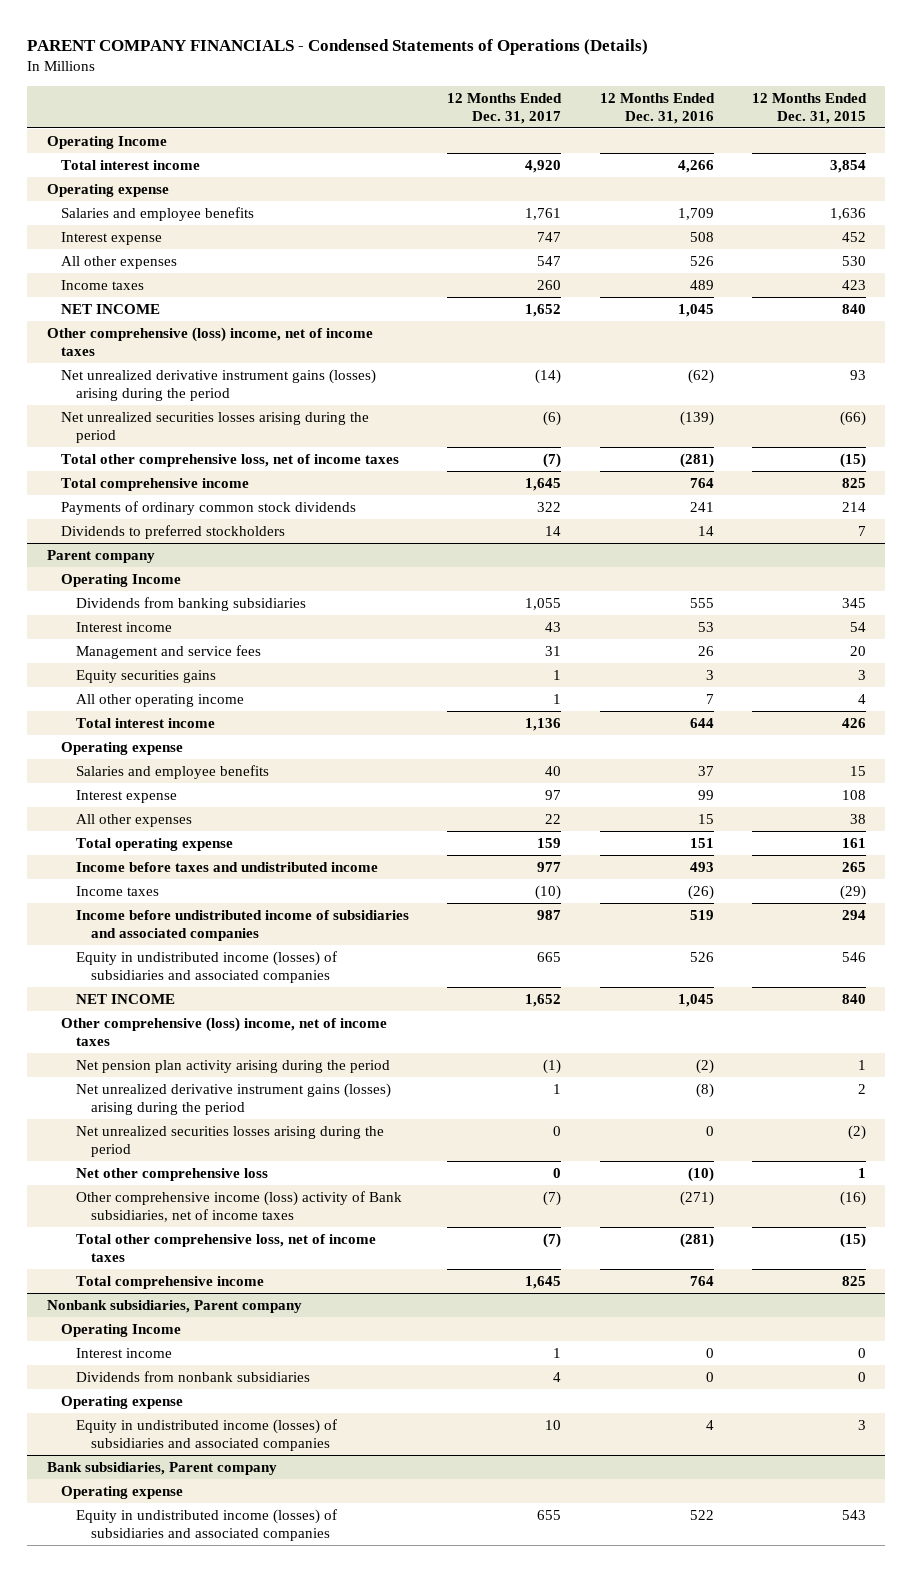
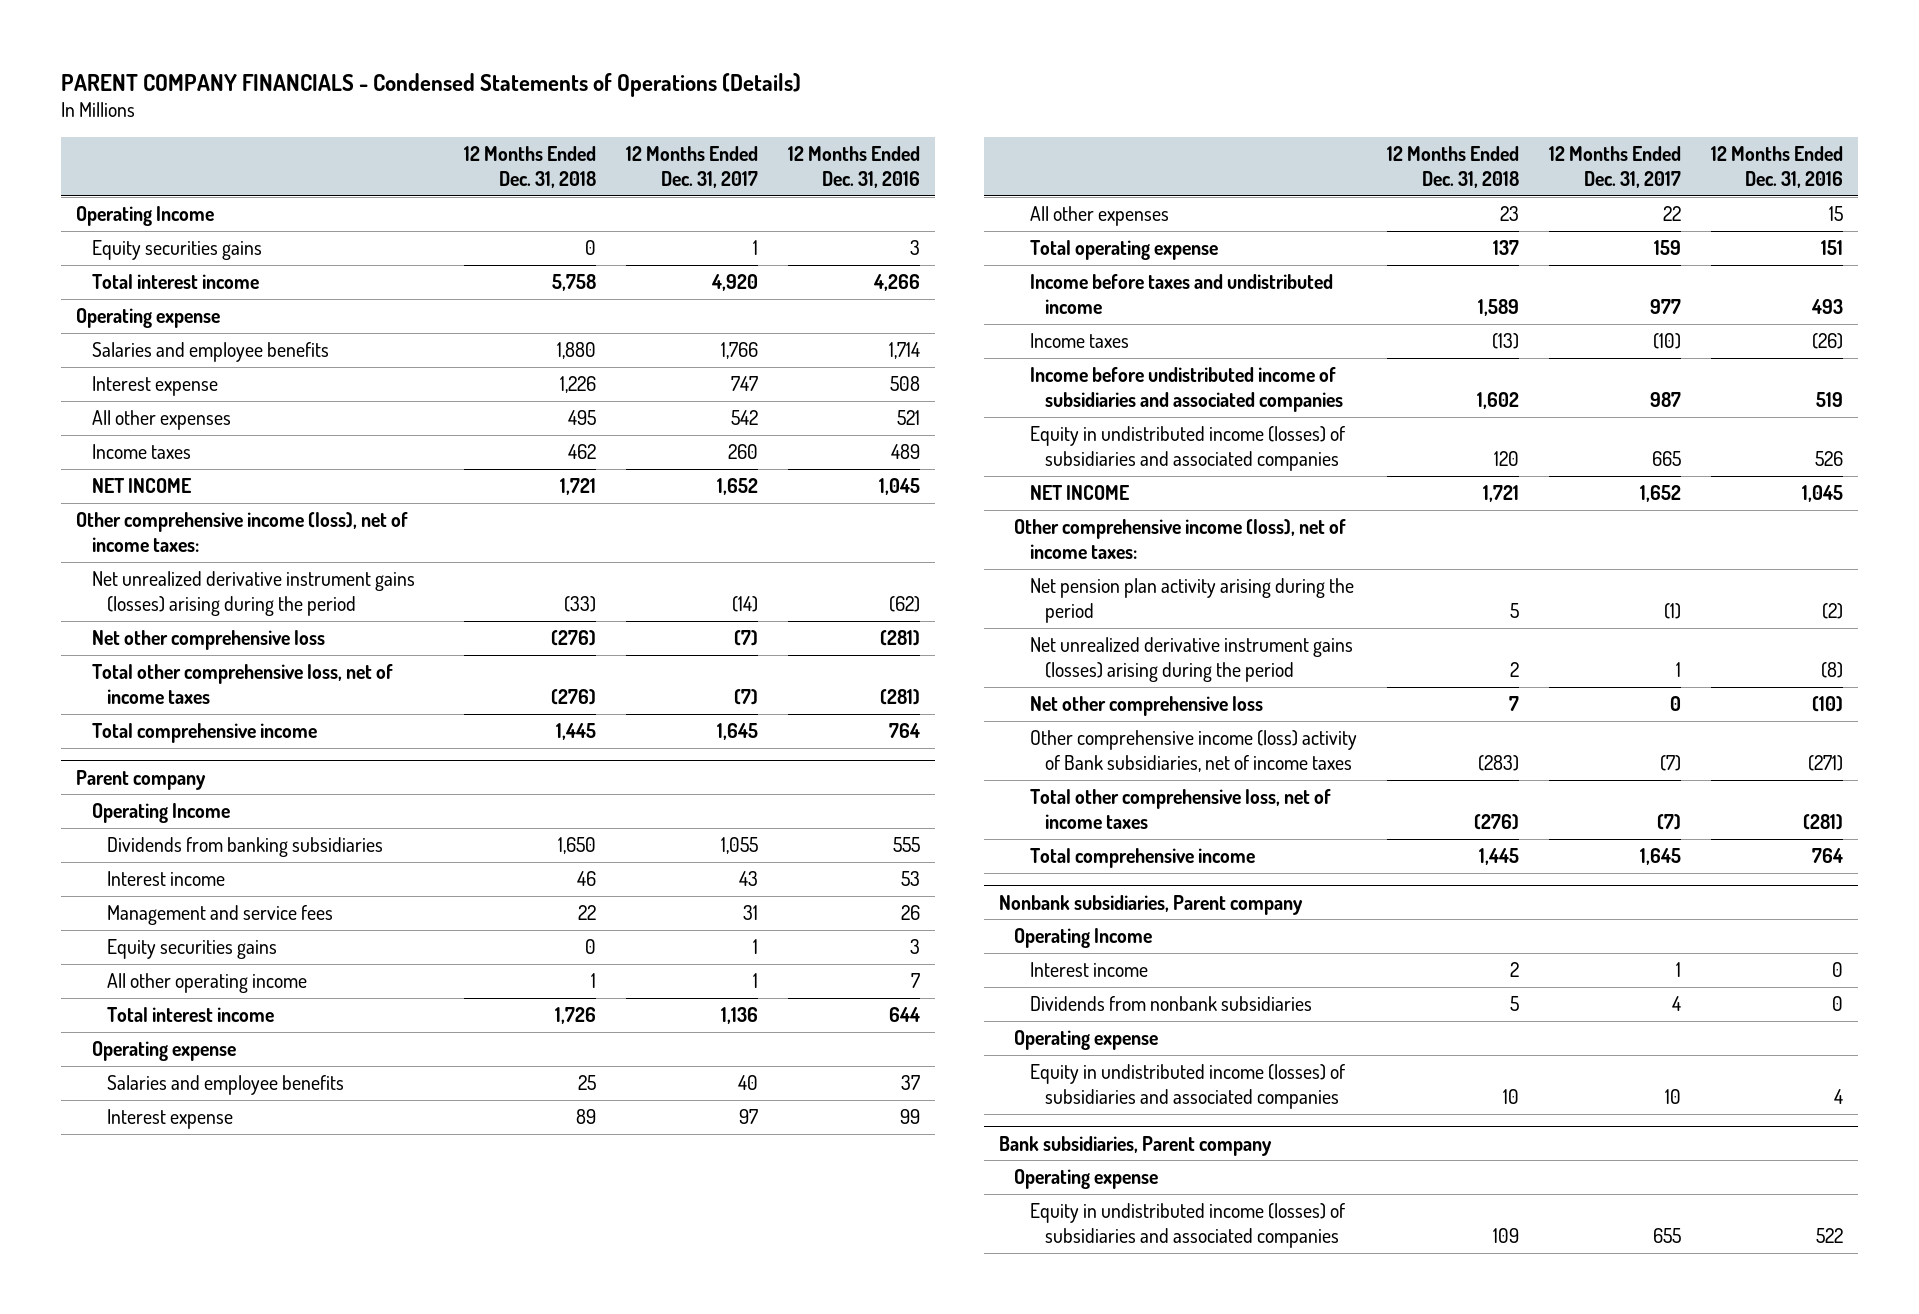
- | 12 Months Ended Dec. 31, 2017 | 12 Months Ended Dec. 31, 2016 | 12 Months Ended Dec. 31, 2015
+ | 12 Months Ended Dec. 31, 2018 | 12 Months Ended Dec. 31, 2017 | 12 Months Ended Dec. 31, 2016
+ Equity securities gains | 0 | 1 | 3
- Salaries and employee benefits | 1,761 | 1,709 | 1,636
+ Salaries and employee benefits | 1,880 | 1,766 | 1,714
- All other expenses | 547 | 526 | 530
+ All other expenses | 495 | 542 | 521
- Other comprehensive (loss) income, net of income taxes
+ Other comprehensive income (loss), net of income taxes:
- Net unrealized securities losses arising during the period | (6) | (139) | (66)
+ Net other comprehensive loss | (276) | (7) | (281)
- Payments of ordinary common stock dividends | 322 | 241 | 214
- Dividends to preferred stockholders | 14 | 14 | 7
@ Parent company
- Other comprehensive (loss) income, net of income taxes
+ Other comprehensive income (loss), net of income taxes:
- Net unrealized securities losses arising during the period | 0 | 0 | (2)

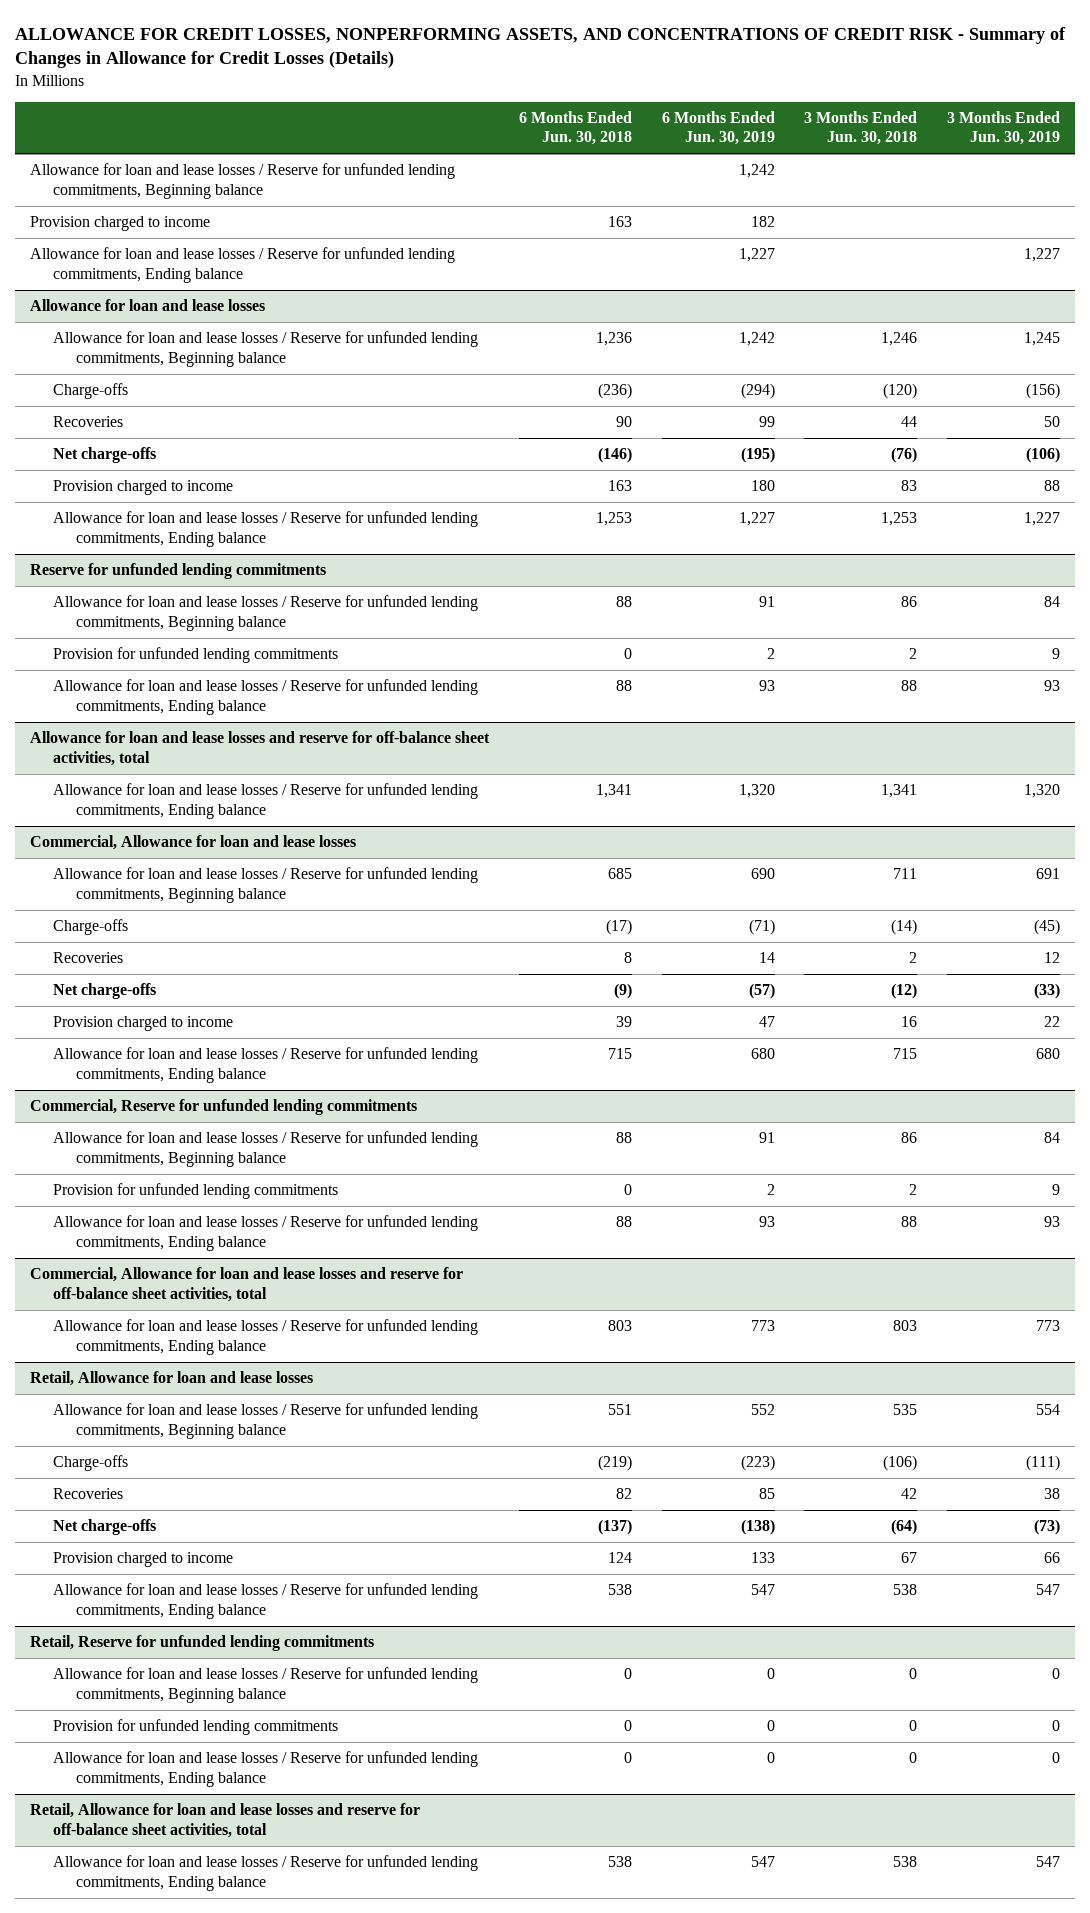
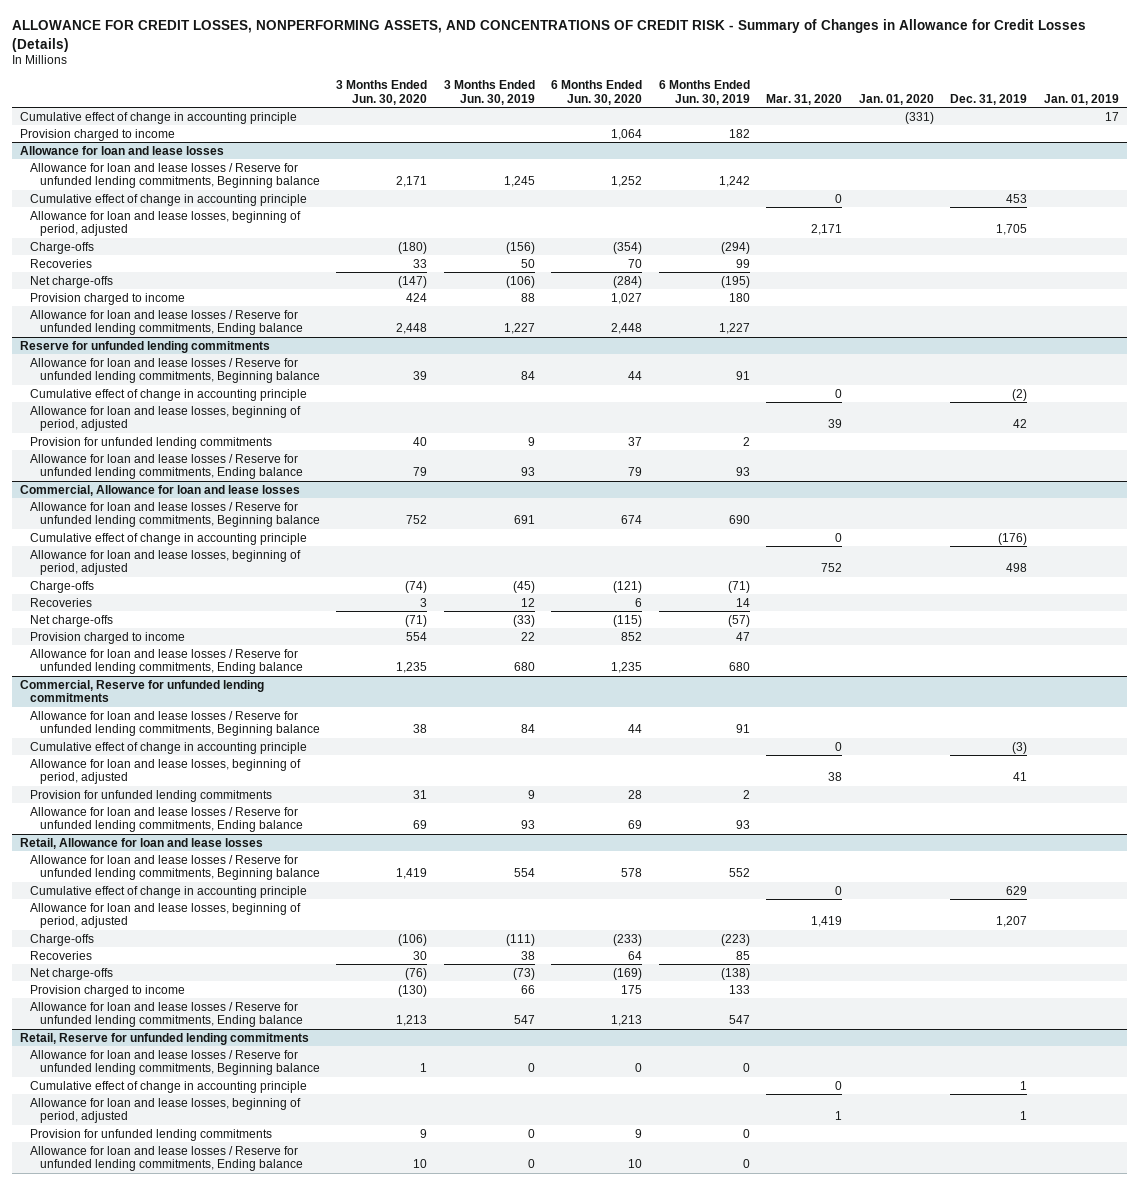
- | 6 Months Ended Jun. 30, 2018 | 6 Months Ended Jun. 30, 2019 | 3 Months Ended Jun. 30, 2018 | 3 Months Ended Jun. 30, 2019
+ | 3 Months Ended Jun. 30, 2020 | 3 Months Ended Jun. 30, 2019 | 6 Months Ended Jun. 30, 2020 | 6 Months Ended Jun. 30, 2019 | Mar. 31, 2020 | Jan. 01, 2020 | Dec. 31, 2019 | Jan. 01, 2019
- Allowance for loan and lease losses / Reserve for unfunded lending commitments, Beginning balance | | 1,242 | |
+ Cumulative effect of change in accounting principle | | | | | | (331) | | 17
- Allowance for loan and lease losses / Reserve for unfunded lending commitments, Ending balance | | 1,227 | | 1,227
@ Allowance for loan and lease losses
+ Cumulative effect of change in accounting principle | | | | | 0 | | 453 |
+ Allowance for loan and lease losses, beginning of period, adjusted | | | | | 2,171 | | 1,705 |
@ Reserve for unfunded lending commitments
+ Cumulative effect of change in accounting principle | | | | | 0 | | (2) |
+ Allowance for loan and lease losses, beginning of period, adjusted | | | | | 39 | | 42 |
- Allowance for loan and lease losses and reserve for off-balance sheet activities, total
- Allowance for loan and lease losses / Reserve for unfunded lending commitments, Ending balance | 1,341 | 1,320 | 1,341 | 1,320
@ Commercial, Allowance for loan and lease losses
+ Cumulative effect of change in accounting principle | | | | | 0 | | (176) |
+ Allowance for loan and lease losses, beginning of period, adjusted | | | | | 752 | | 498 |
@ Commercial, Reserve for unfunded lending commitments
+ Cumulative effect of change in accounting principle | | | | | 0 | | (3) |
+ Allowance for loan and lease losses, beginning of period, adjusted | | | | | 38 | | 41 |
- Commercial, Allowance for loan and lease losses and reserve for off-balance sheet activities, total
- Allowance for loan and lease losses / Reserve for unfunded lending commitments, Ending balance | 803 | 773 | 803 | 773
@ Retail, Allowance for loan and lease losses
+ Cumulative effect of change in accounting principle | | | | | 0 | | 629 |
+ Allowance for loan and lease losses, beginning of period, adjusted | | | | | 1,419 | | 1,207 |
@ Retail, Reserve for unfunded lending commitments
+ Cumulative effect of change in accounting principle | | | | | 0 | | 1 |
+ Allowance for loan and lease losses, beginning of period, adjusted | | | | | 1 | | 1 |
- Retail, Allowance for loan and lease losses and reserve for off-balance sheet activities, total
- Allowance for loan and lease losses / Reserve for unfunded lending commitments, Ending balance | 538 | 547 | 538 | 547

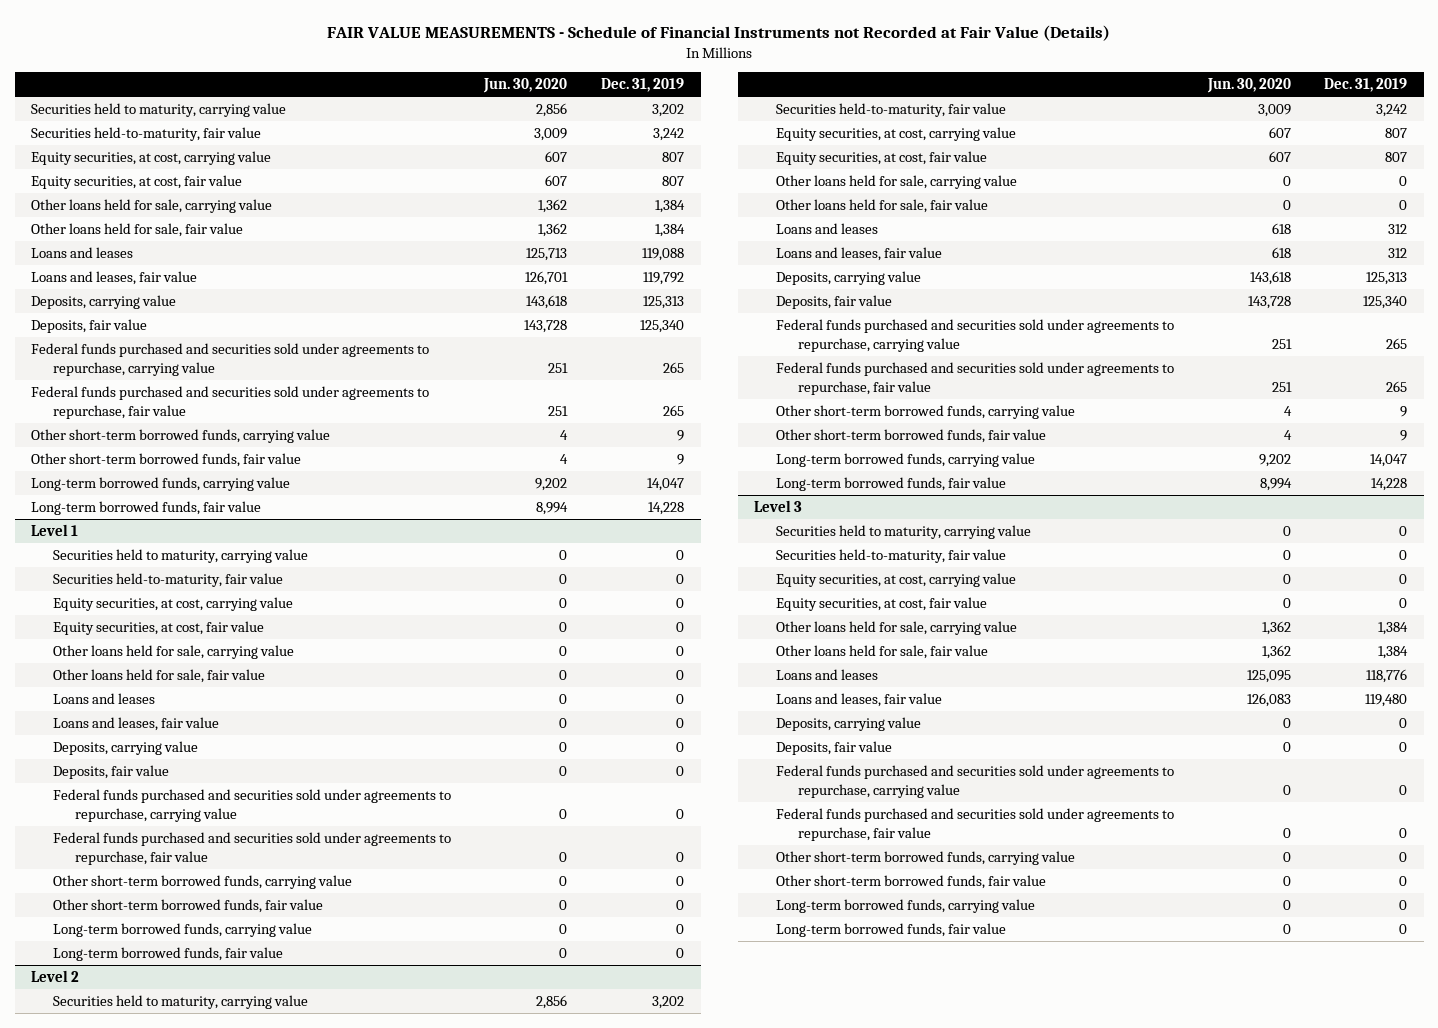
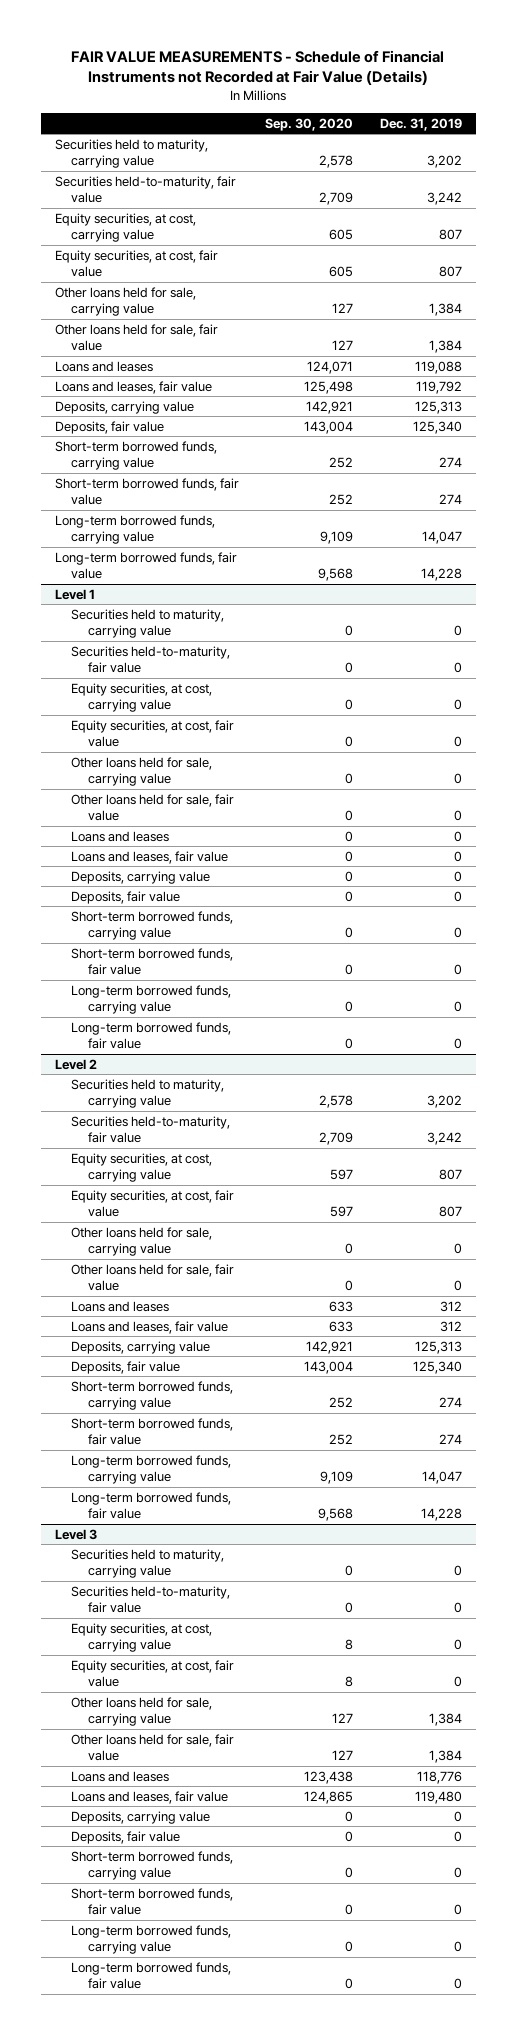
- | Jun. 30, 2020 | Dec. 31, 2019
+ | Sep. 30, 2020 | Dec. 31, 2019
- Federal funds purchased and securities sold under agreements to repurchase, carrying value | 251 | 265
- Federal funds purchased and securities sold under agreements to repurchase, fair value | 251 | 265
- Other short-term borrowed funds, carrying value | 4 | 9
- Other short-term borrowed funds, fair value | 4 | 9
+ Short-term borrowed funds, carrying value | 252 | 274
+ Short-term borrowed funds, fair value | 252 | 274
@ Level 1
- Federal funds purchased and securities sold under agreements to repurchase, carrying value | 0 | 0
- Federal funds purchased and securities sold under agreements to repurchase, fair value | 0 | 0
- Other short-term borrowed funds, carrying value | 0 | 0
- Other short-term borrowed funds, fair value | 0 | 0
+ Short-term borrowed funds, carrying value | 0 | 0
+ Short-term borrowed funds, fair value | 0 | 0
@ Level 2
- Federal funds purchased and securities sold under agreements to repurchase, carrying value | 251 | 265
- Federal funds purchased and securities sold under agreements to repurchase, fair value | 251 | 265
- Other short-term borrowed funds, carrying value | 4 | 9
- Other short-term borrowed funds, fair value | 4 | 9
+ Short-term borrowed funds, carrying value | 252 | 274
+ Short-term borrowed funds, fair value | 252 | 274
@ Level 3
- Federal funds purchased and securities sold under agreements to repurchase, carrying value | 0 | 0
- Federal funds purchased and securities sold under agreements to repurchase, fair value | 0 | 0
- Other short-term borrowed funds, carrying value | 0 | 0
- Other short-term borrowed funds, fair value | 0 | 0
+ Short-term borrowed funds, carrying value | 0 | 0
+ Short-term borrowed funds, fair value | 0 | 0

